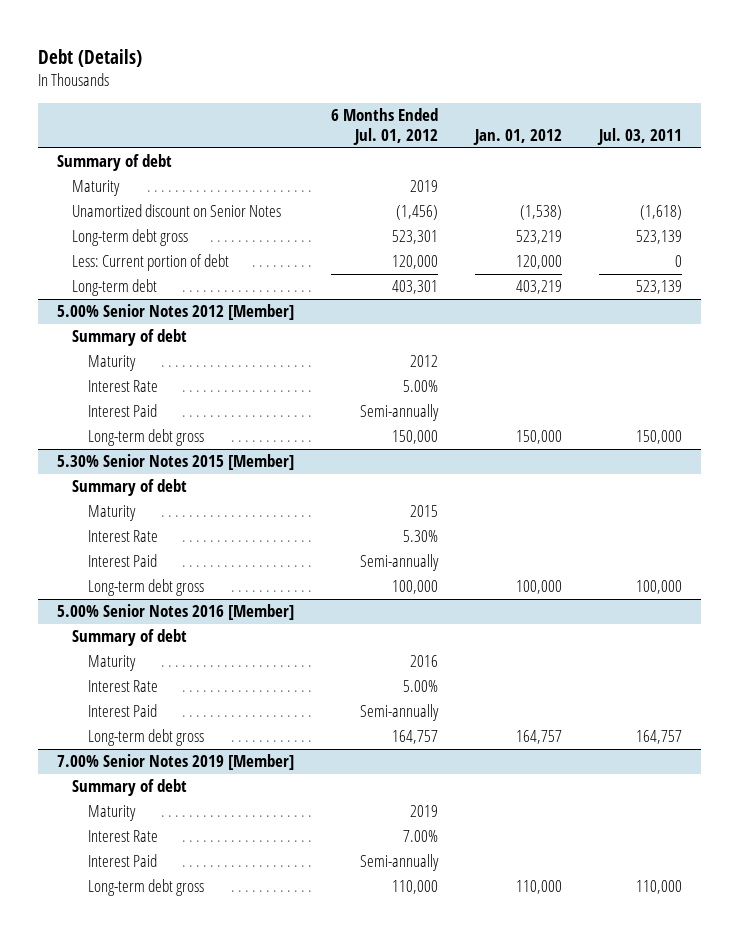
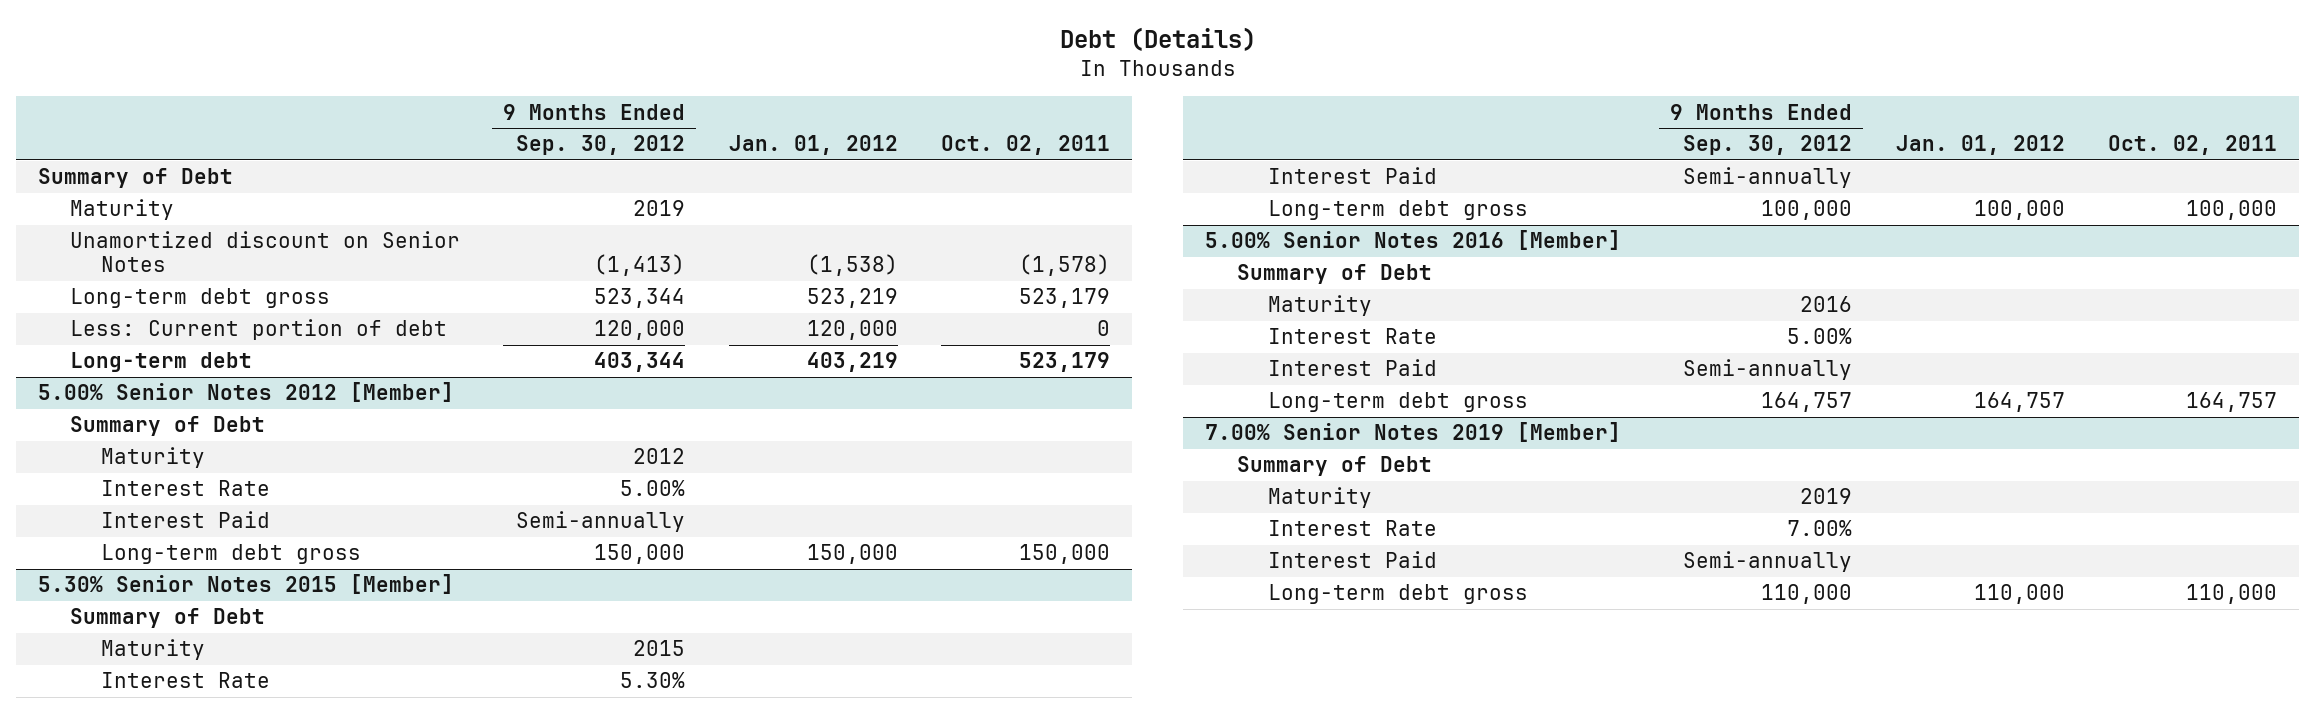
- | 6 Months Ended Jul. 01, 2012 | Jan. 01, 2012 | Jul. 03, 2011
+ | 9 Months Ended Sep. 30, 2012 | Jan. 01, 2012 | Oct. 02, 2011
- Summary of debt
+ Summary of Debt
@ 5.00% Senior Notes 2012 [Member]
- Summary of debt
+ Summary of Debt
@ 5.30% Senior Notes 2015 [Member]
- Summary of debt
+ Summary of Debt
@ 5.00% Senior Notes 2016 [Member]
- Summary of debt
+ Summary of Debt
@ 7.00% Senior Notes 2019 [Member]
- Summary of debt
+ Summary of Debt

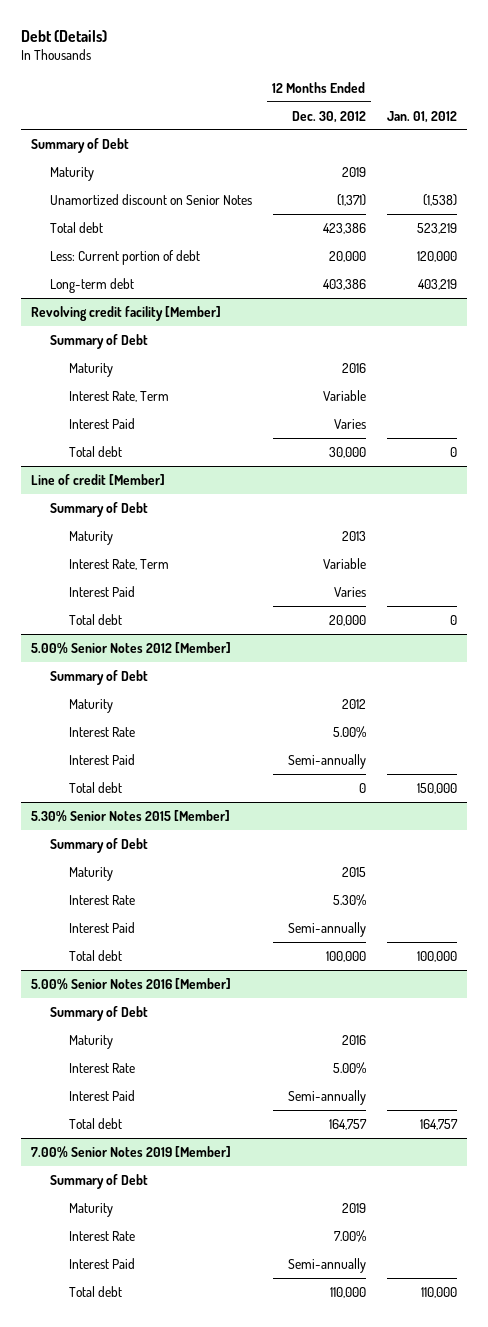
- | 9 Months Ended Sep. 30, 2012 | Jan. 01, 2012 | Oct. 02, 2011
+ | 12 Months Ended Dec. 30, 2012 | Jan. 01, 2012
- Long-term debt gross | 523,344 | 523,219 | 523,179
+ Total debt | 423,386 | 523,219
+ Revolving credit facility [Member]
+ Summary of Debt
+ Maturity | 2016 |
+ Interest Rate, Term | Variable |
+ Interest Paid | Varies |
+ Total debt | 30,000 | 0
+ Line of credit [Member]
+ Summary of Debt
+ Maturity | 2013 |
+ Interest Rate, Term | Variable |
+ Interest Paid | Varies |
+ Total debt | 20,000 | 0
@ 5.00% Senior Notes 2012 [Member]
- Long-term debt gross | 150,000 | 150,000 | 150,000
+ Total debt | 0 | 150,000
@ 5.30% Senior Notes 2015 [Member]
- Long-term debt gross | 100,000 | 100,000 | 100,000
+ Total debt | 100,000 | 100,000
@ 5.00% Senior Notes 2016 [Member]
- Long-term debt gross | 164,757 | 164,757 | 164,757
+ Total debt | 164,757 | 164,757
@ 7.00% Senior Notes 2019 [Member]
- Long-term debt gross | 110,000 | 110,000 | 110,000
+ Total debt | 110,000 | 110,000

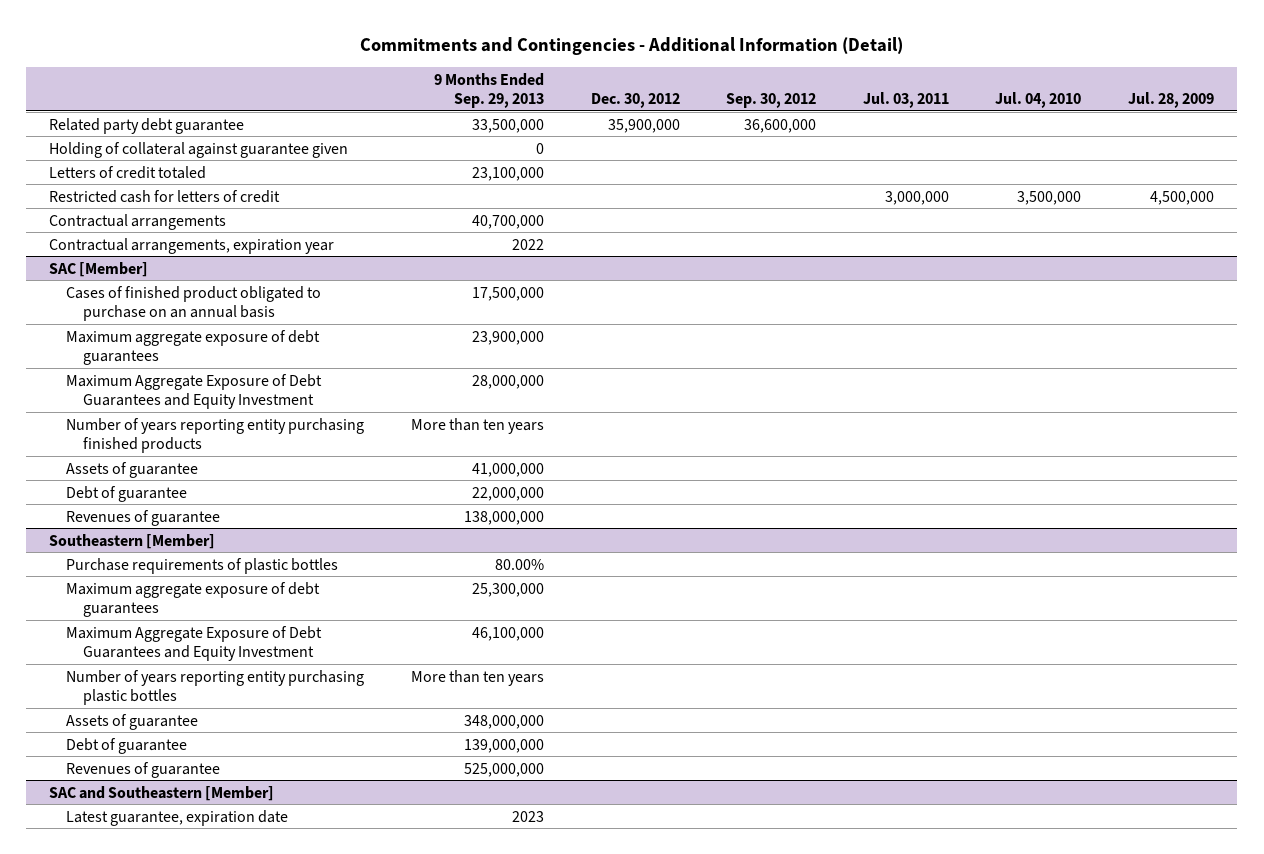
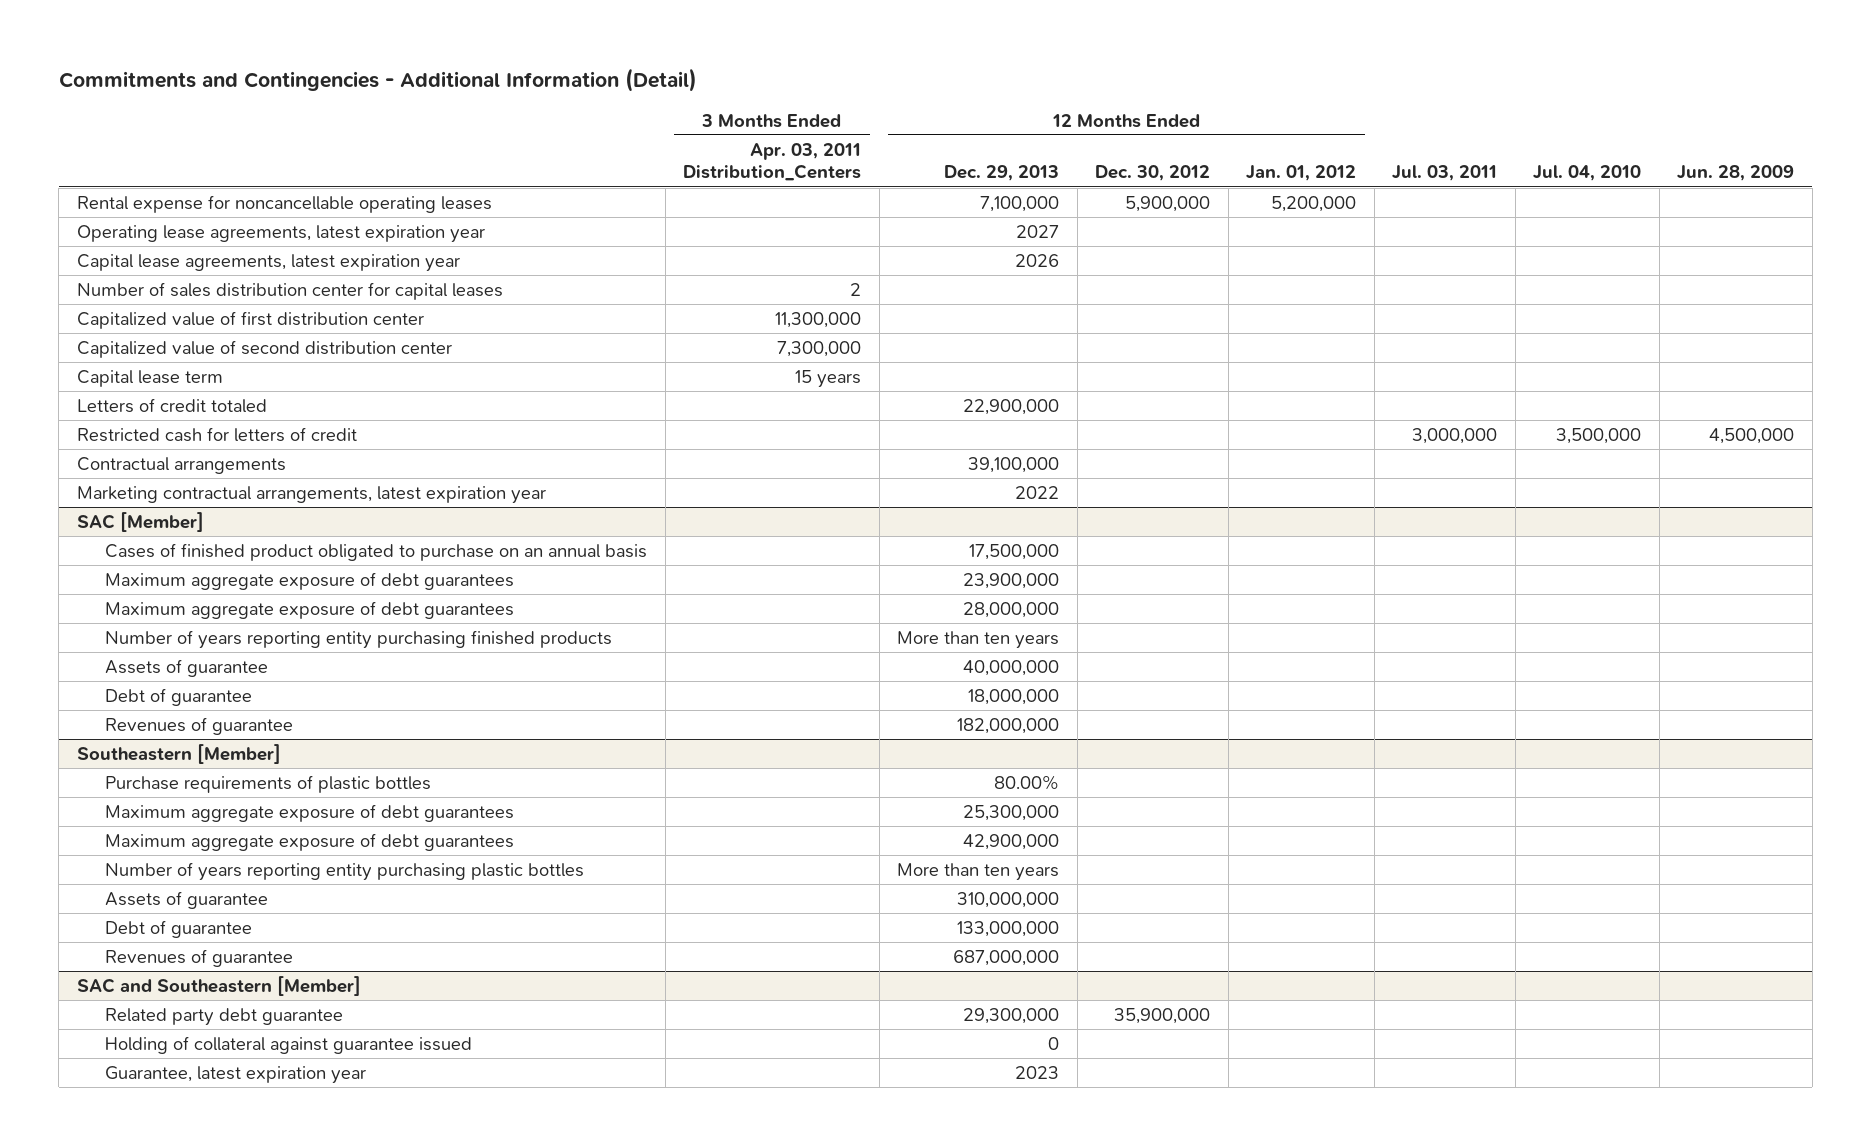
- | 9 Months Ended Sep. 29, 2013 | Dec. 30, 2012 | Sep. 30, 2012 | Jul. 03, 2011 | Jul. 04, 2010 | Jul. 28, 2009
+ | 3 Months Ended Apr. 03, 2011 Distribution_Centers | 12 Months Ended Dec. 29, 2013 | 12 Months Ended Dec. 30, 2012 | 12 Months Ended Jan. 01, 2012 | Jul. 03, 2011 | Jul. 04, 2010 | Jun. 28, 2009
- Related party debt guarantee | 33,500,000 | 35,900,000 | 36,600,000 | | |
- Holding of collateral against guarantee given | 0 | | | | |
+ Rental expense for noncancellable operating leases | | 7,100,000 | 5,900,000 | 5,200,000 | | |
+ Operating lease agreements, latest expiration year | | 2027 | | | | |
+ Capital lease agreements, latest expiration year | | 2026 | | | | |
+ Number of sales distribution center for capital leases | 2 | | | | | |
+ Capitalized value of first distribution center | 11,300,000 | | | | | |
+ Capitalized value of second distribution center | 7,300,000 | | | | | |
+ Capital lease term | 15 years | | | | | |
- Contractual arrangements, expiration year | 2022 | | | | |
+ Marketing contractual arrangements, latest expiration year | | 2022 | | | | |
@ SAC [Member]
- Maximum Aggregate Exposure of Debt Guarantees and Equity Investment | 28,000,000 | | | | |
+ Maximum aggregate exposure of debt guarantees | | 28,000,000 | | | | |
@ Southeastern [Member]
- Maximum Aggregate Exposure of Debt Guarantees and Equity Investment | 46,100,000 | | | | |
+ Maximum aggregate exposure of debt guarantees | | 42,900,000 | | | | |
@ SAC and Southeastern [Member]
- Latest guarantee, expiration date | 2023 | | | | |
+ Related party debt guarantee | | 29,300,000 | 35,900,000 | | | |
+ Holding of collateral against guarantee issued | | 0 | | | | |
+ Guarantee, latest expiration year | | 2023 | | | | |

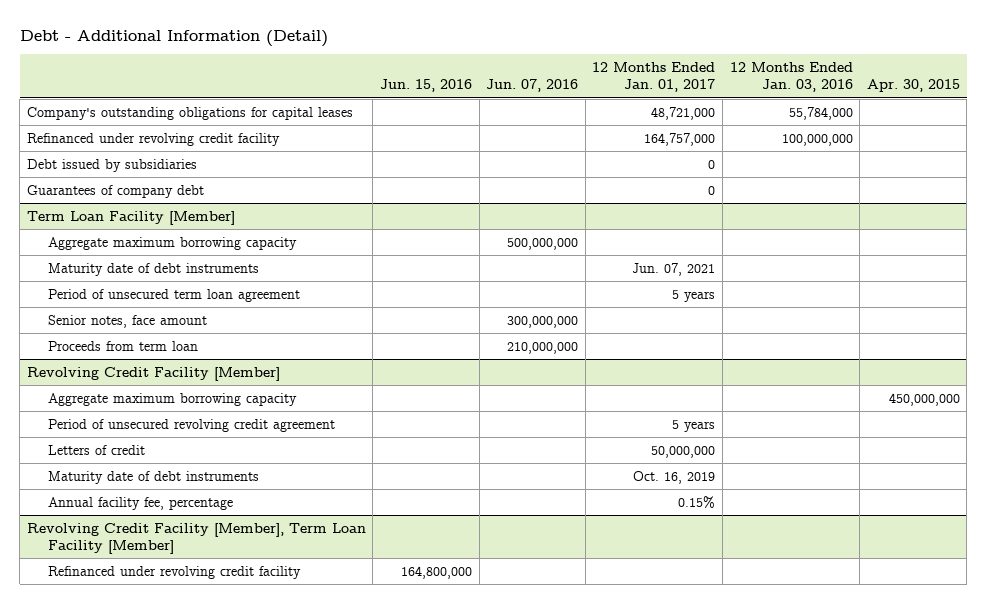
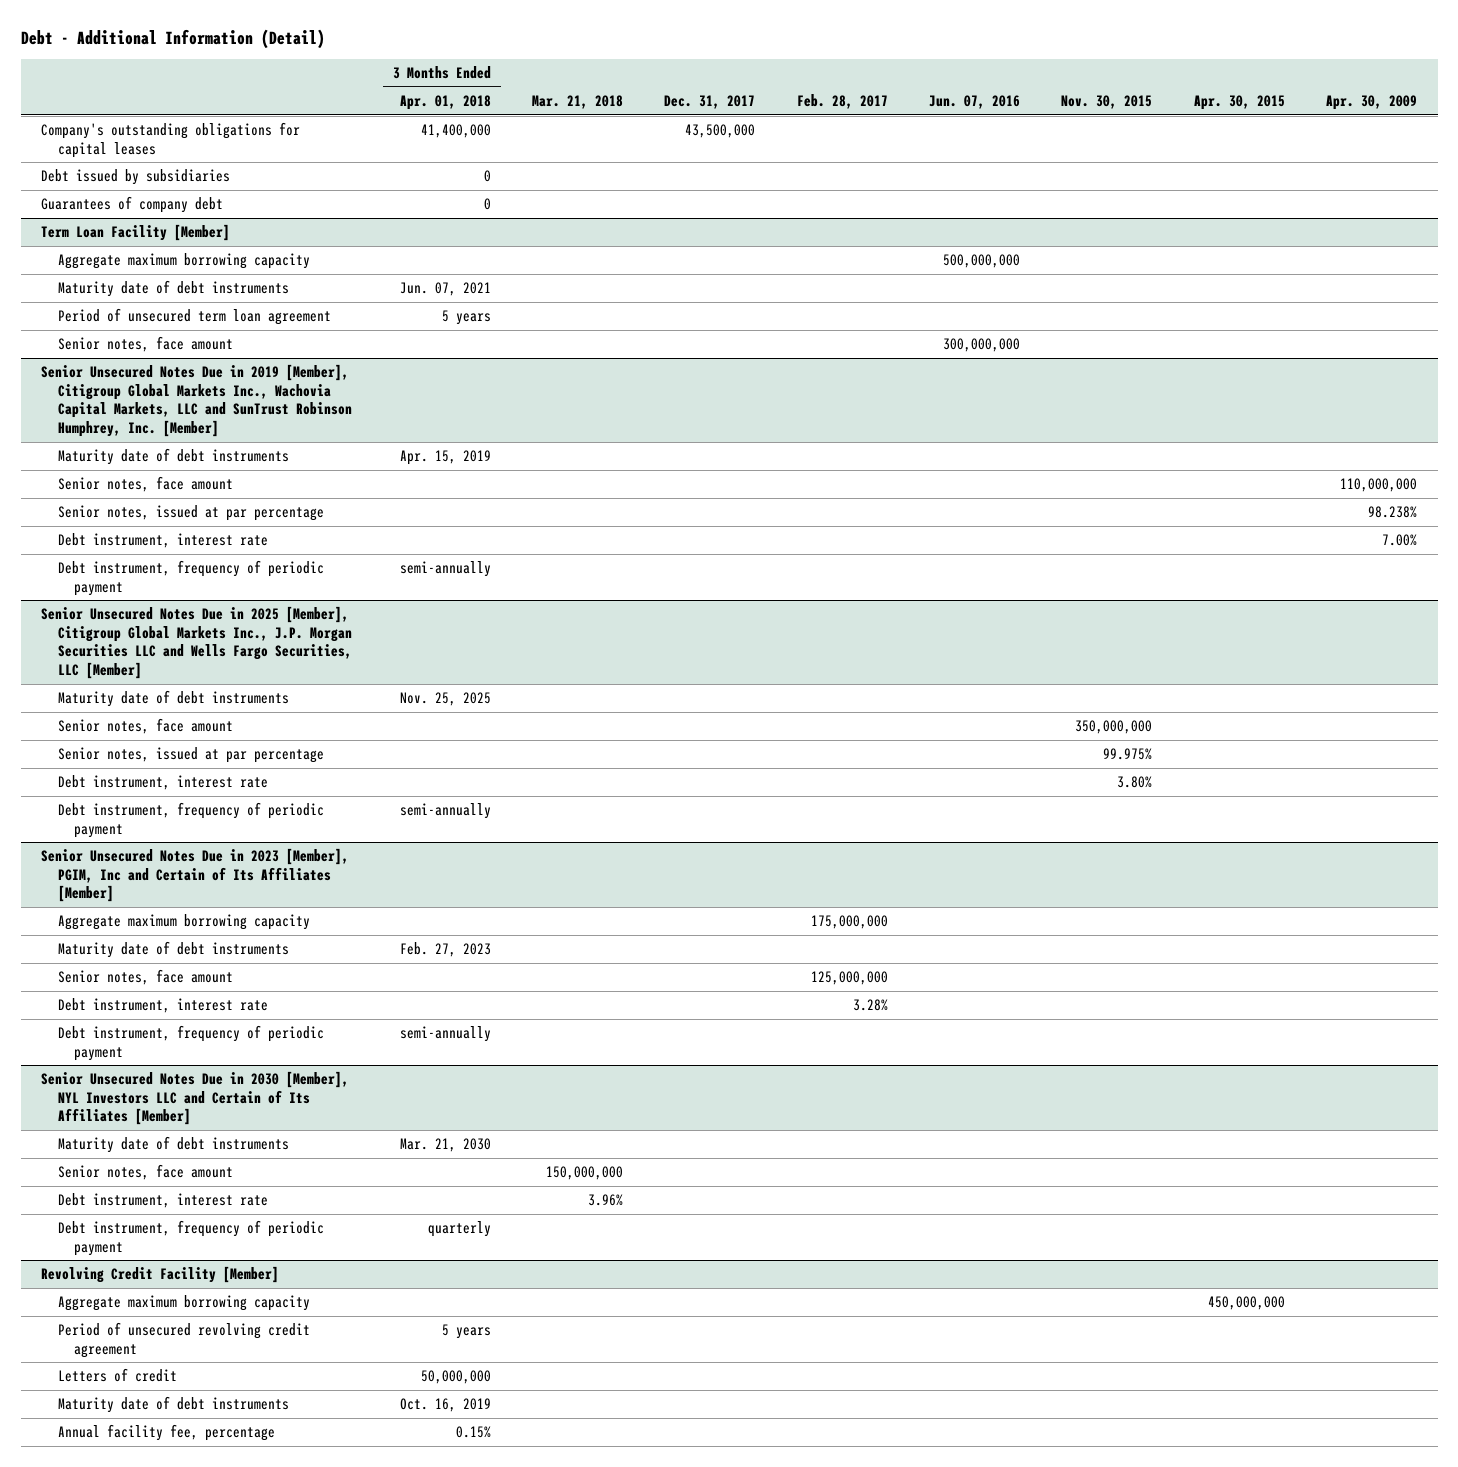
- | Jun. 15, 2016 | Jun. 07, 2016 | 12 Months Ended Jan. 01, 2017 | 12 Months Ended Jan. 03, 2016 | Apr. 30, 2015
+ | 3 Months Ended Apr. 01, 2018 | Mar. 21, 2018 | Dec. 31, 2017 | Feb. 28, 2017 | Jun. 07, 2016 | Nov. 30, 2015 | Apr. 30, 2015 | Apr. 30, 2009
- Refinanced under revolving credit facility | | | 164,757,000 | 100,000,000 |
@ Term Loan Facility [Member]
- Proceeds from term loan | | 210,000,000 | | |
+ Senior Unsecured Notes Due in 2019 [Member], Citigroup Global Markets Inc., Wachovia Capital Markets, LLC and SunTrust Robinson Humphrey, Inc. [Member]
+ Maturity date of debt instruments | Apr. 15, 2019 | | | | | | |
+ Senior notes, face amount | | | | | | | | 110,000,000
+ Senior notes, issued at par percentage | | | | | | | | 98.238%
+ Debt instrument, interest rate | | | | | | | | 7.00%
+ Debt instrument, frequency of periodic payment | semi-annually | | | | | | |
+ Senior Unsecured Notes Due in 2025 [Member], Citigroup Global Markets Inc., J.P. Morgan Securities LLC and Wells Fargo Securities, LLC [Member]
+ Maturity date of debt instruments | Nov. 25, 2025 | | | | | | |
+ Senior notes, face amount | | | | | | 350,000,000 | |
+ Senior notes, issued at par percentage | | | | | | 99.975% | |
+ Debt instrument, interest rate | | | | | | 3.80% | |
+ Debt instrument, frequency of periodic payment | semi-annually | | | | | | |
+ Senior Unsecured Notes Due in 2023 [Member], PGIM, Inc and Certain of Its Affiliates [Member]
+ Aggregate maximum borrowing capacity | | | | 175,000,000 | | | |
+ Maturity date of debt instruments | Feb. 27, 2023 | | | | | | |
+ Senior notes, face amount | | | | 125,000,000 | | | |
+ Debt instrument, interest rate | | | | 3.28% | | | |
+ Debt instrument, frequency of periodic payment | semi-annually | | | | | | |
+ Senior Unsecured Notes Due in 2030 [Member], NYL Investors LLC and Certain of Its Affiliates [Member]
+ Maturity date of debt instruments | Mar. 21, 2030 | | | | | | |
+ Senior notes, face amount | | 150,000,000 | | | | | |
+ Debt instrument, interest rate | | 3.96% | | | | | |
+ Debt instrument, frequency of periodic payment | quarterly | | | | | | |
- Revolving Credit Facility [Member], Term Loan Facility [Member]
- Refinanced under revolving credit facility | 164,800,000 | | | |

